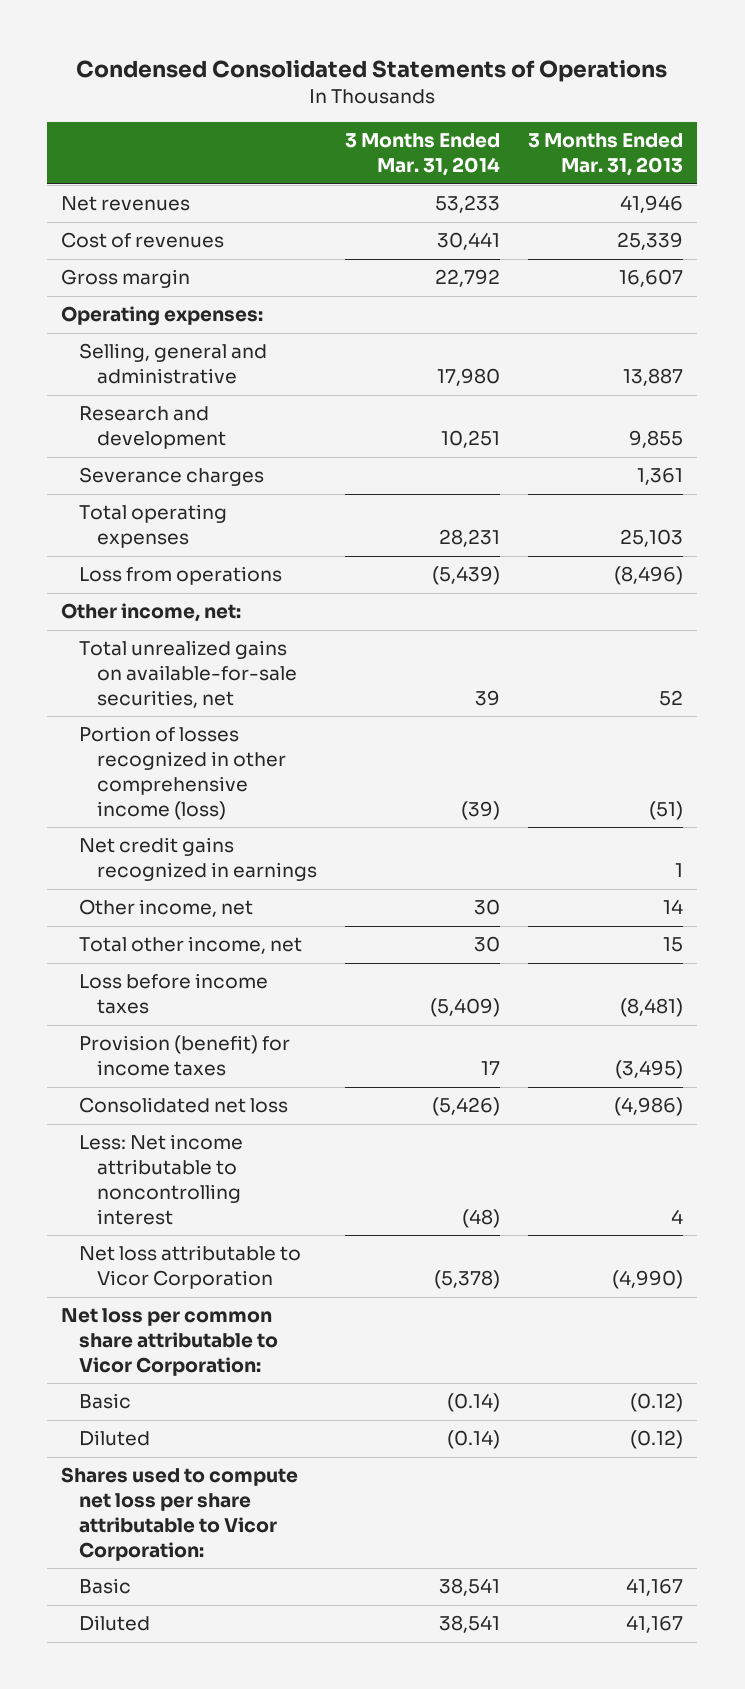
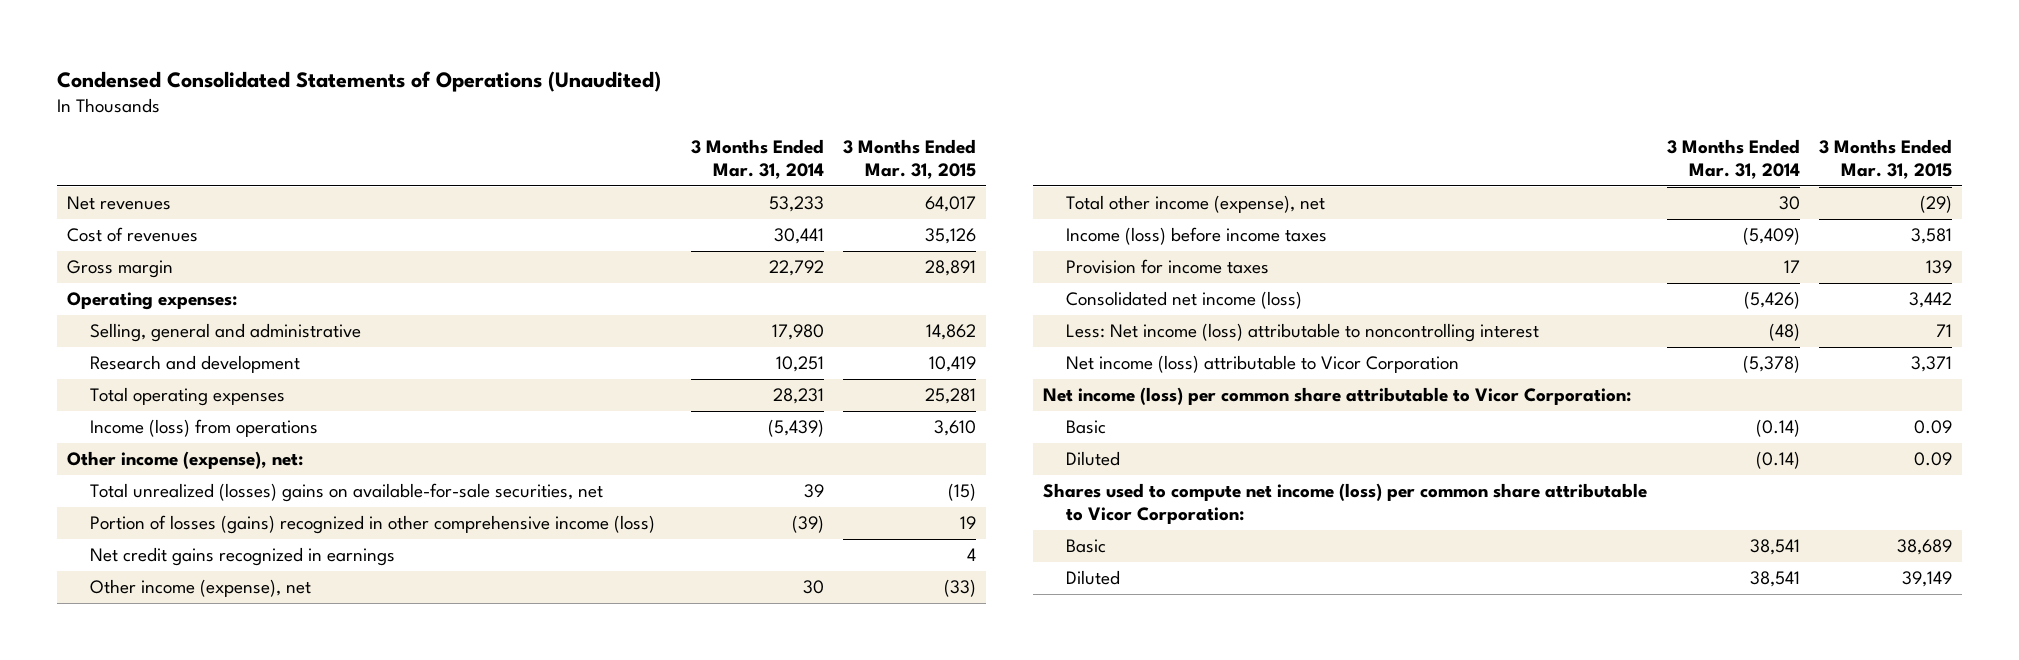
- Condensed Consolidated Statements of Operations
+ Condensed Consolidated Statements of Operations (Unaudited)
- | 3 Months Ended Mar. 31, 2014 | 3 Months Ended Mar. 31, 2013
+ | 3 Months Ended Mar. 31, 2014 | 3 Months Ended Mar. 31, 2015
- Severance charges | | 1,361
- Loss from operations | (5,439) | (8,496)
- Other income, net:
- Total unrealized gains on available-for-sale securities, net | 39 | 52
- Portion of losses recognized in other comprehensive income (loss) | (39) | (51)
+ Income (loss) from operations | (5,439) | 3,610
+ Other income (expense), net:
+ Total unrealized (losses) gains on available-for-sale securities, net | 39 | (15)
+ Portion of losses (gains) recognized in other comprehensive income (loss) | (39) | 19
- Other income, net | 30 | 14
- Total other income, net | 30 | 15
- Loss before income taxes | (5,409) | (8,481)
- Provision (benefit) for income taxes | 17 | (3,495)
- Consolidated net loss | (5,426) | (4,986)
- Less: Net income attributable to noncontrolling interest | (48) | 4
- Net loss attributable to Vicor Corporation | (5,378) | (4,990)
- Net loss per common share attributable to Vicor Corporation:
+ Other income (expense), net | 30 | (33)
+ Total other income (expense), net | 30 | (29)
+ Income (loss) before income taxes | (5,409) | 3,581
+ Provision for income taxes | 17 | 139
+ Consolidated net income (loss) | (5,426) | 3,442
+ Less: Net income (loss) attributable to noncontrolling interest | (48) | 71
+ Net income (loss) attributable to Vicor Corporation | (5,378) | 3,371
+ Net income (loss) per common share attributable to Vicor Corporation:
- Shares used to compute net loss per share attributable to Vicor Corporation:
+ Shares used to compute net income (loss) per common share attributable to Vicor Corporation:

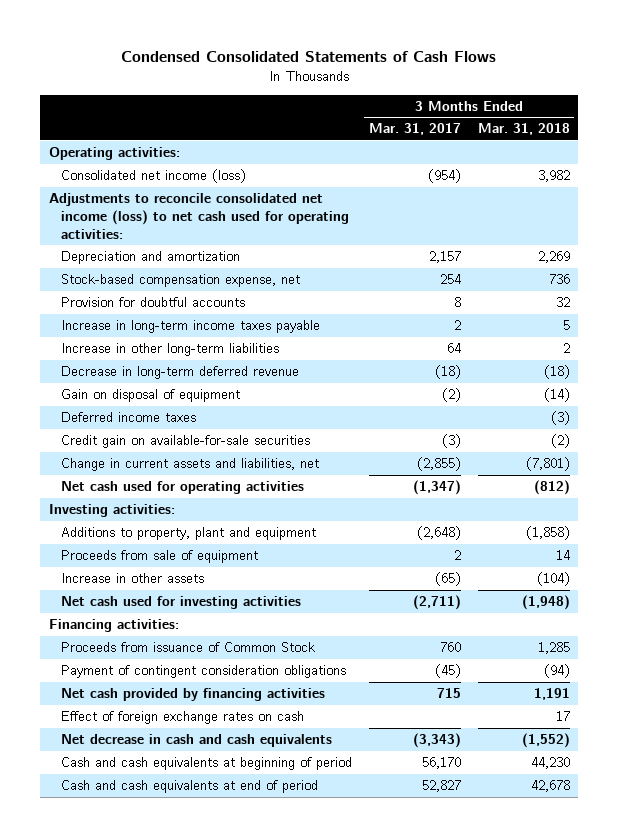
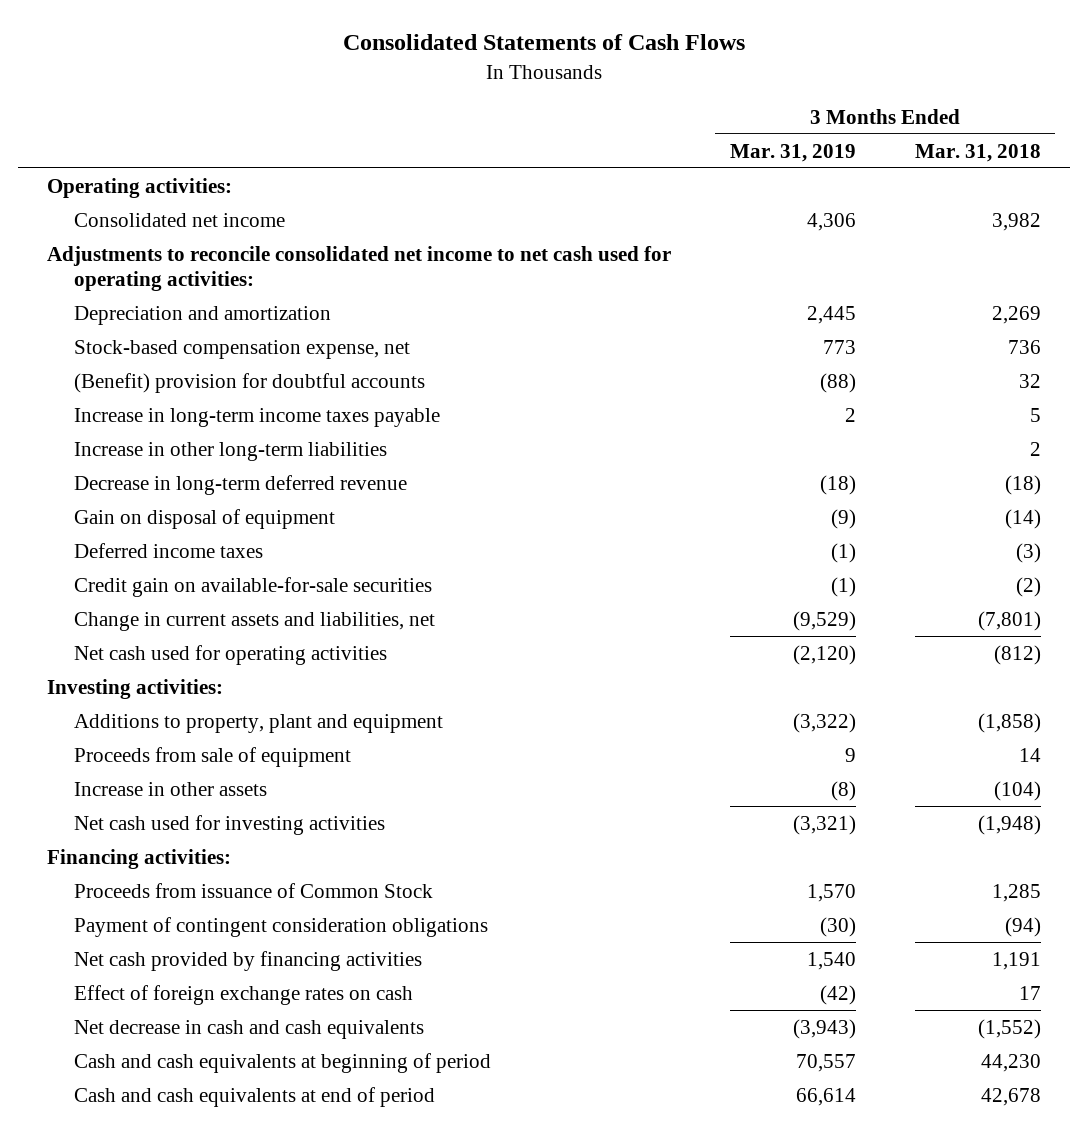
- Condensed Consolidated Statements of Cash Flows
+ Consolidated Statements of Cash Flows
- | 3 Months Ended Mar. 31, 2017 | 3 Months Ended Mar. 31, 2018
+ | 3 Months Ended Mar. 31, 2019 | 3 Months Ended Mar. 31, 2018
- Consolidated net income (loss) | (954) | 3,982
- Adjustments to reconcile consolidated net income (loss) to net cash used for operating activities:
+ Consolidated net income | 4,306 | 3,982
+ Adjustments to reconcile consolidated net income to net cash used for operating activities:
- Provision for doubtful accounts | 8 | 32
+ (Benefit) provision for doubtful accounts | (88) | 32

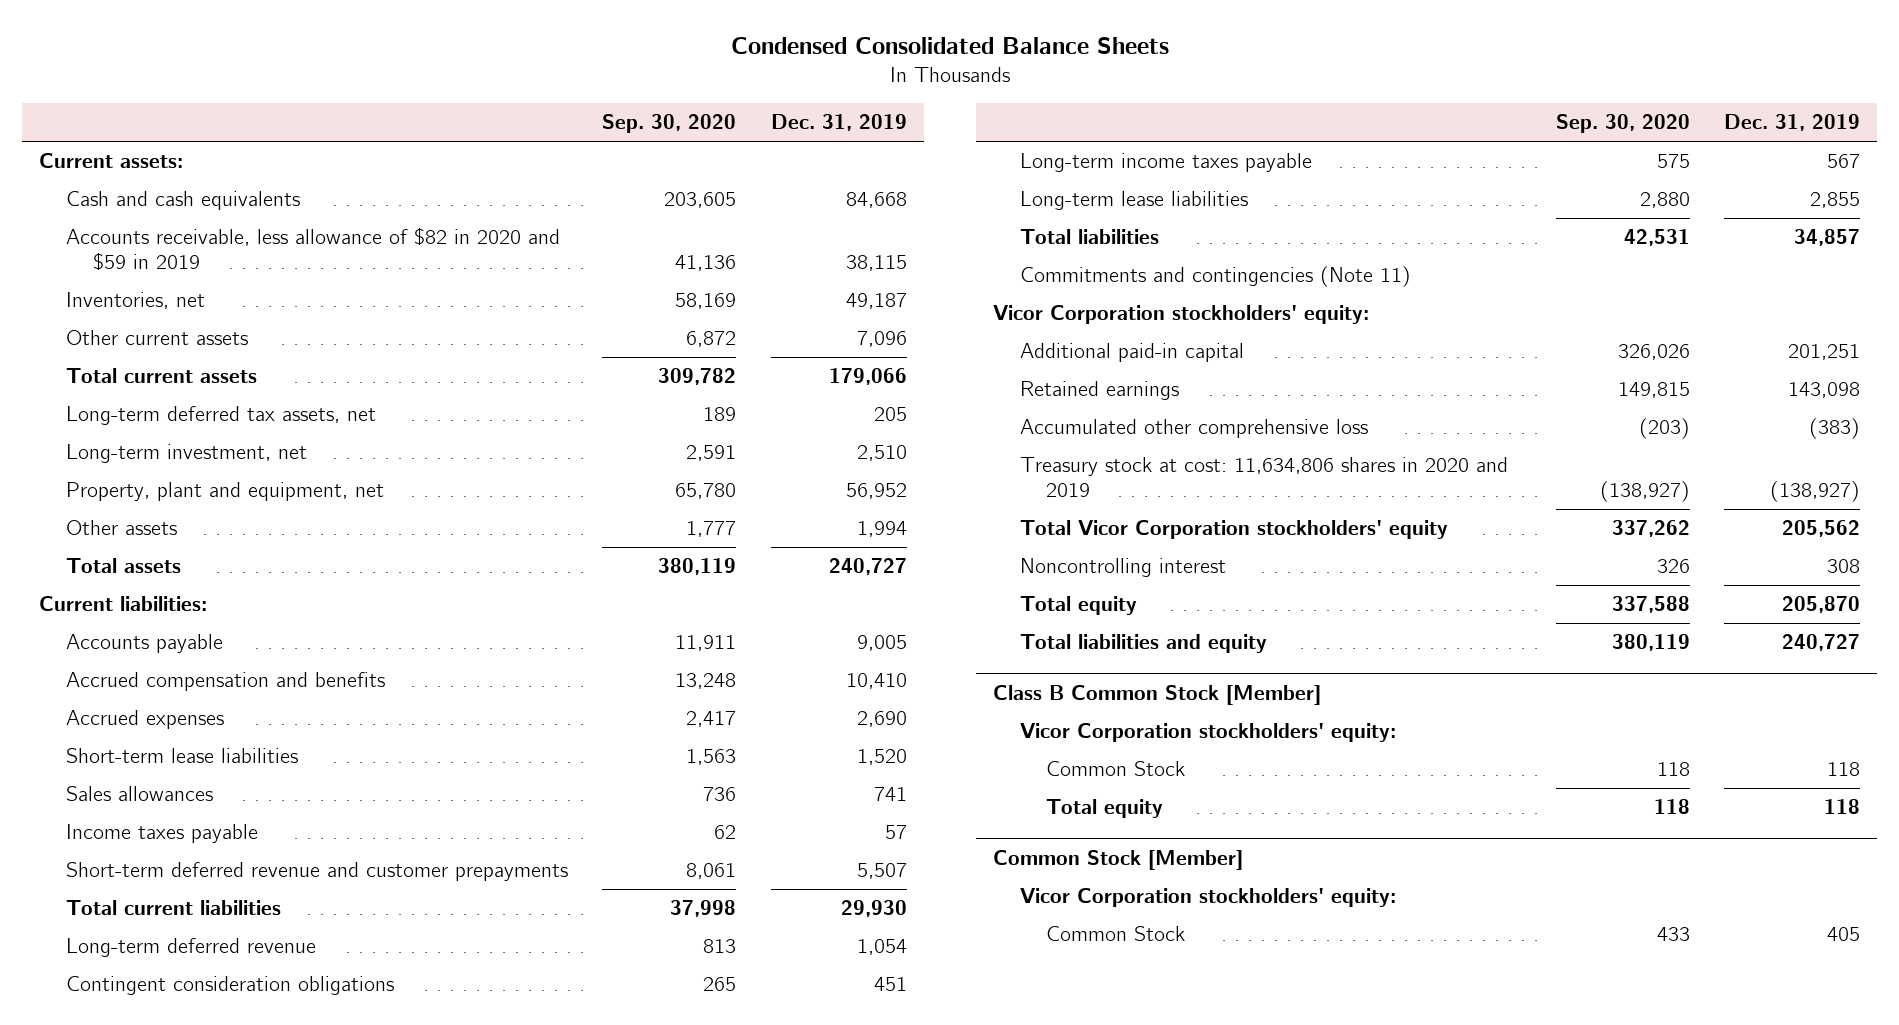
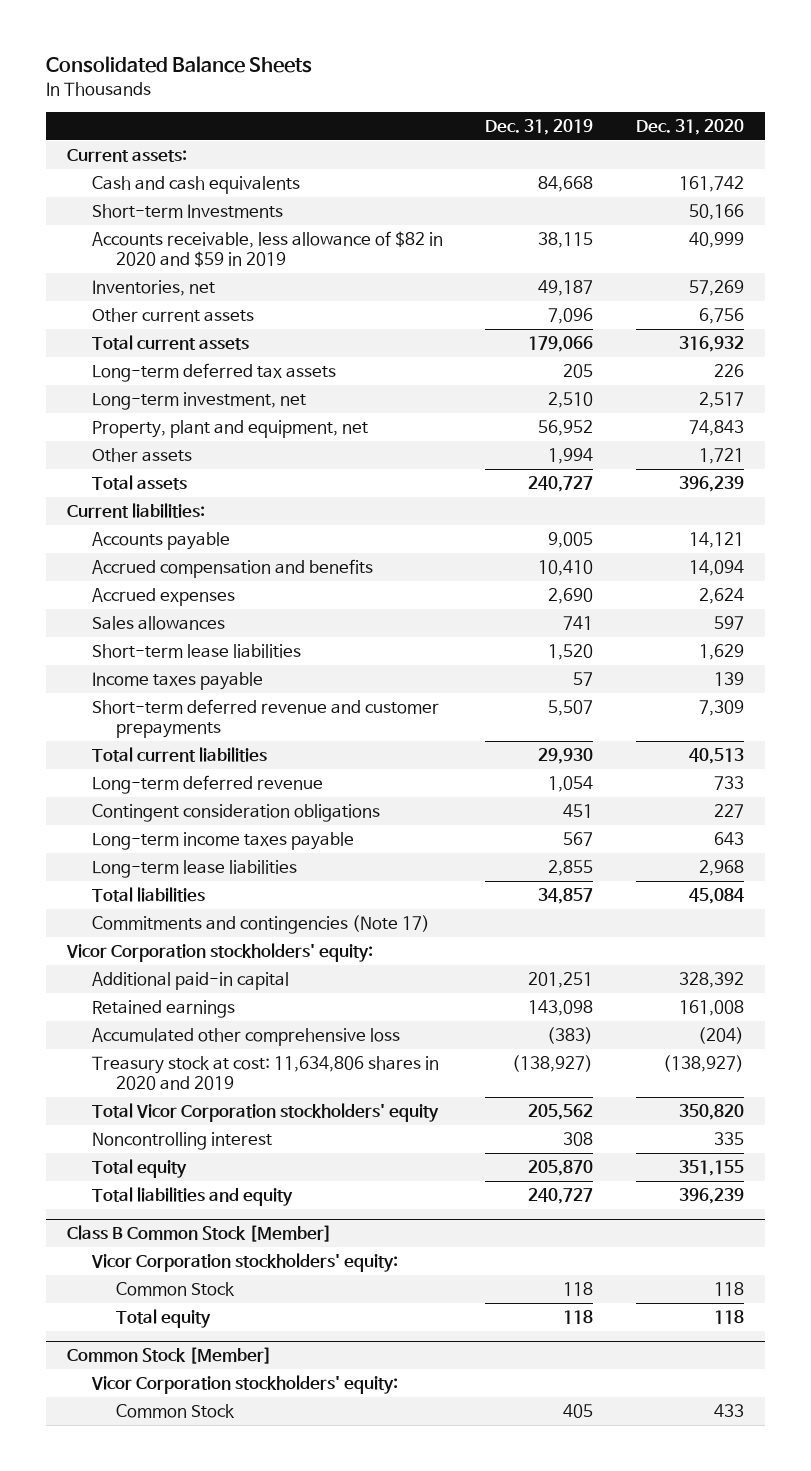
- Condensed Consolidated Balance Sheets
+ Consolidated Balance Sheets
- | Sep. 30, 2020 | Dec. 31, 2019
+ | Dec. 31, 2019 | Dec. 31, 2020
+ Short-term Investments | | 50,166
- Long-term deferred tax assets, net | 189 | 205
+ Long-term deferred tax assets | 205 | 226
moved down: Short-term lease liabilities | 1,520 | 1,629
- Commitments and contingencies (Note 11)
+ Commitments and contingencies (Note 17)

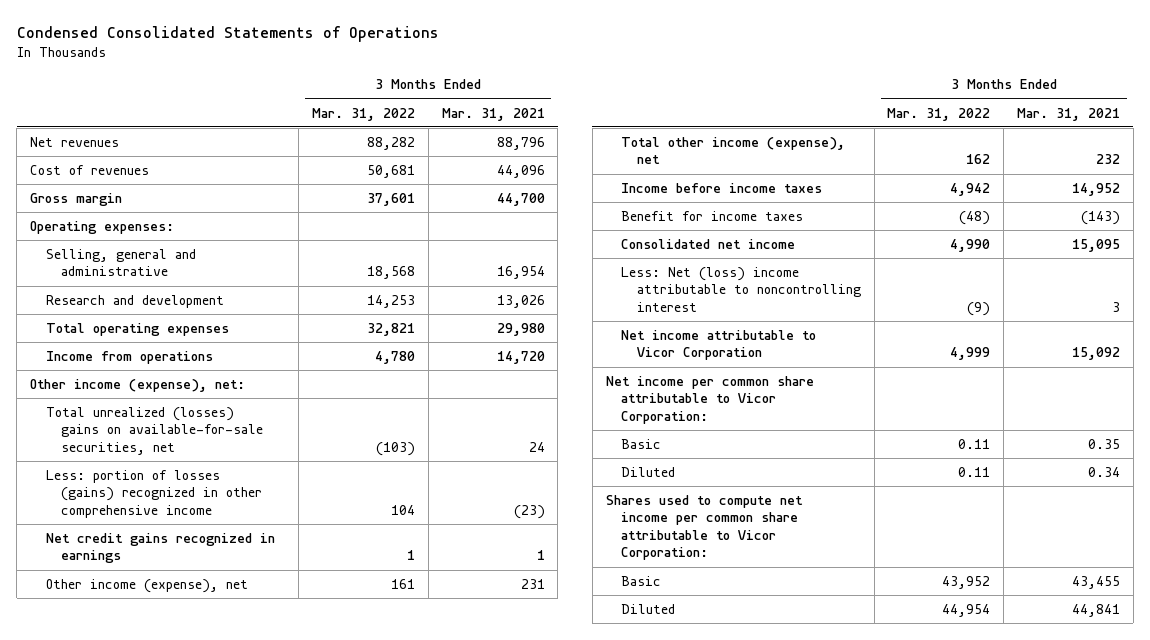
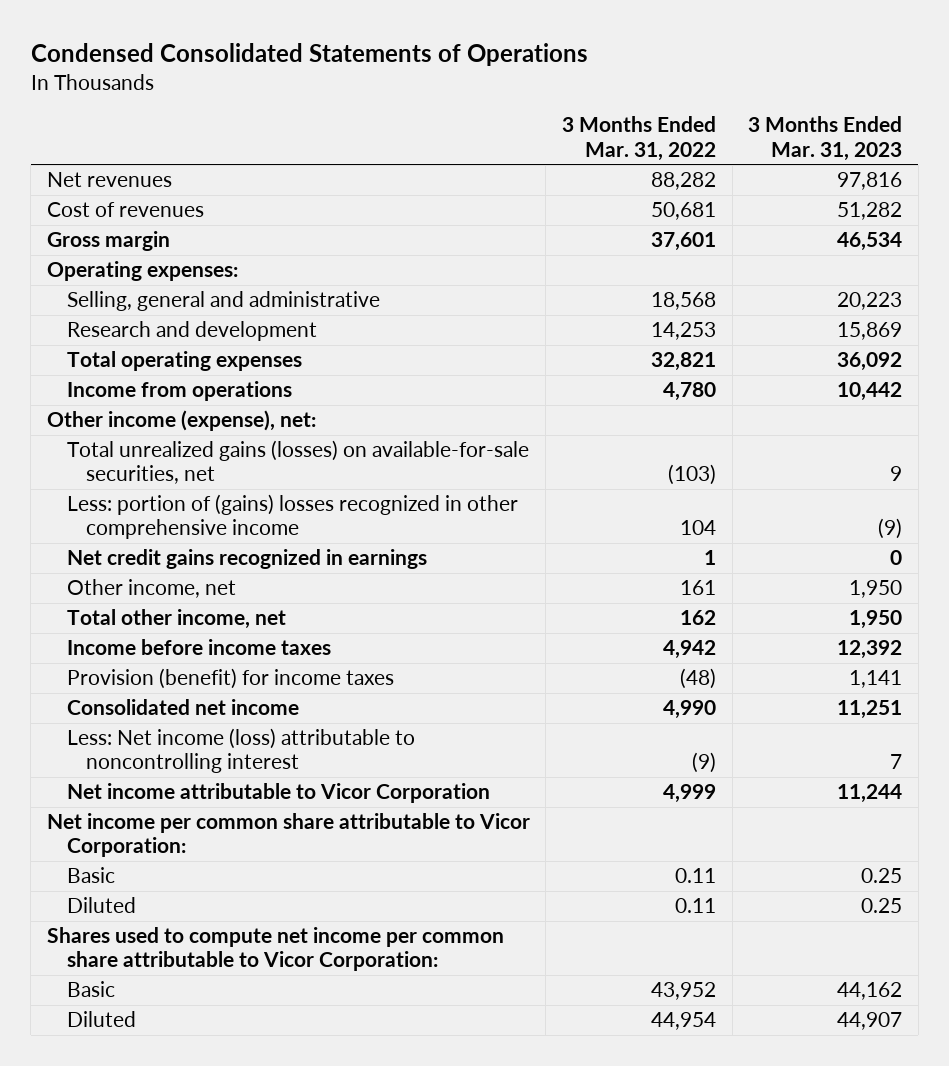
- | 3 Months Ended Mar. 31, 2022 | 3 Months Ended Mar. 31, 2021
+ | 3 Months Ended Mar. 31, 2022 | 3 Months Ended Mar. 31, 2023
- Total unrealized (losses) gains on available-for-sale securities, net | (103) | 24
- Less: portion of losses (gains) recognized in other comprehensive income | 104 | (23)
+ Total unrealized gains (losses) on available-for-sale securities, net | (103) | 9
+ Less: portion of (gains) losses recognized in other comprehensive income | 104 | (9)
- Other income (expense), net | 161 | 231
- Total other income (expense), net | 162 | 232
+ Other income, net | 161 | 1,950
+ Total other income, net | 162 | 1,950
- Benefit for income taxes | (48) | (143)
+ Provision (benefit) for income taxes | (48) | 1,141
- Less: Net (loss) income attributable to noncontrolling interest | (9) | 3
+ Less: Net income (loss) attributable to noncontrolling interest | (9) | 7

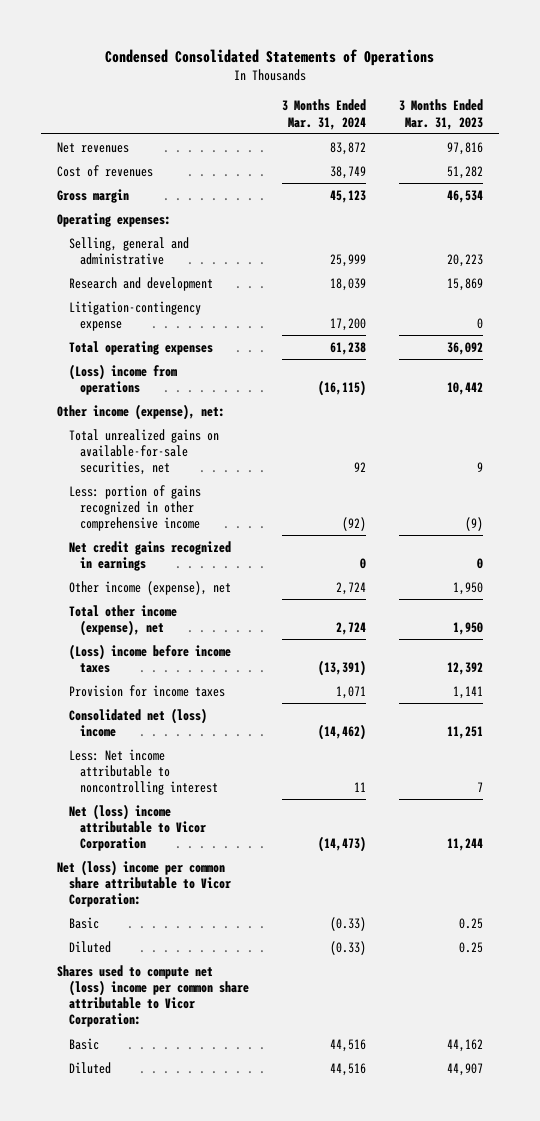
- | 3 Months Ended Mar. 31, 2022 | 3 Months Ended Mar. 31, 2023
+ | 3 Months Ended Mar. 31, 2024 | 3 Months Ended Mar. 31, 2023
+ Litigation-contingency expense | 17,200 | 0
- Income from operations | 4,780 | 10,442
+ (Loss) income from operations | (16,115) | 10,442
- Total unrealized gains (losses) on available-for-sale securities, net | (103) | 9
- Less: portion of (gains) losses recognized in other comprehensive income | 104 | (9)
+ Total unrealized gains on available-for-sale securities, net | 92 | 9
+ Less: portion of gains recognized in other comprehensive income | (92) | (9)
- Other income, net | 161 | 1,950
- Total other income, net | 162 | 1,950
- Income before income taxes | 4,942 | 12,392
- Provision (benefit) for income taxes | (48) | 1,141
- Consolidated net income | 4,990 | 11,251
- Less: Net income (loss) attributable to noncontrolling interest | (9) | 7
- Net income attributable to Vicor Corporation | 4,999 | 11,244
- Net income per common share attributable to Vicor Corporation:
+ Other income (expense), net | 2,724 | 1,950
+ Total other income (expense), net | 2,724 | 1,950
+ (Loss) income before income taxes | (13,391) | 12,392
+ Provision for income taxes | 1,071 | 1,141
+ Consolidated net (loss) income | (14,462) | 11,251
+ Less: Net income attributable to noncontrolling interest | 11 | 7
+ Net (loss) income attributable to Vicor Corporation | (14,473) | 11,244
+ Net (loss) income per common share attributable to Vicor Corporation:
- Shares used to compute net income per common share attributable to Vicor Corporation:
+ Shares used to compute net (loss) income per common share attributable to Vicor Corporation:

